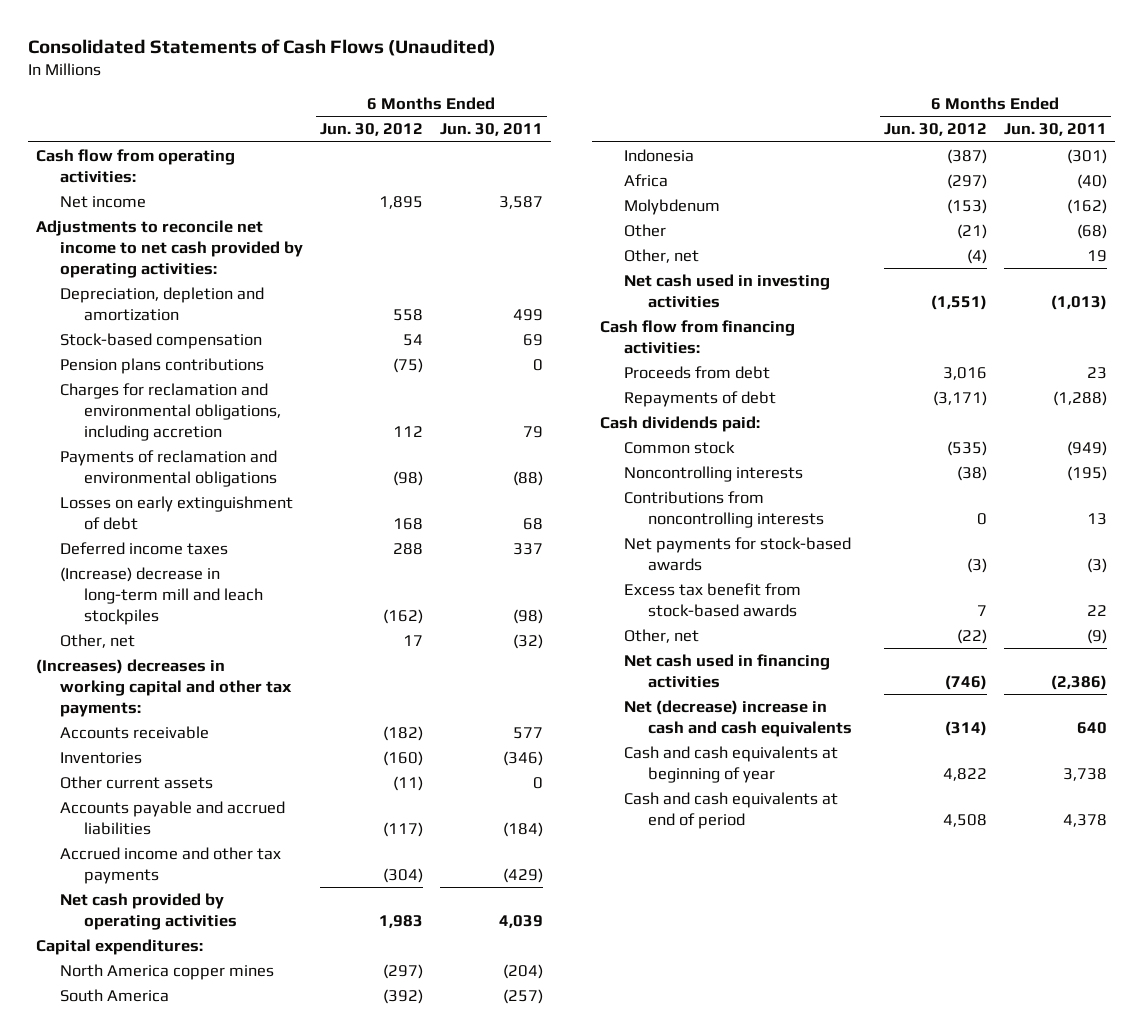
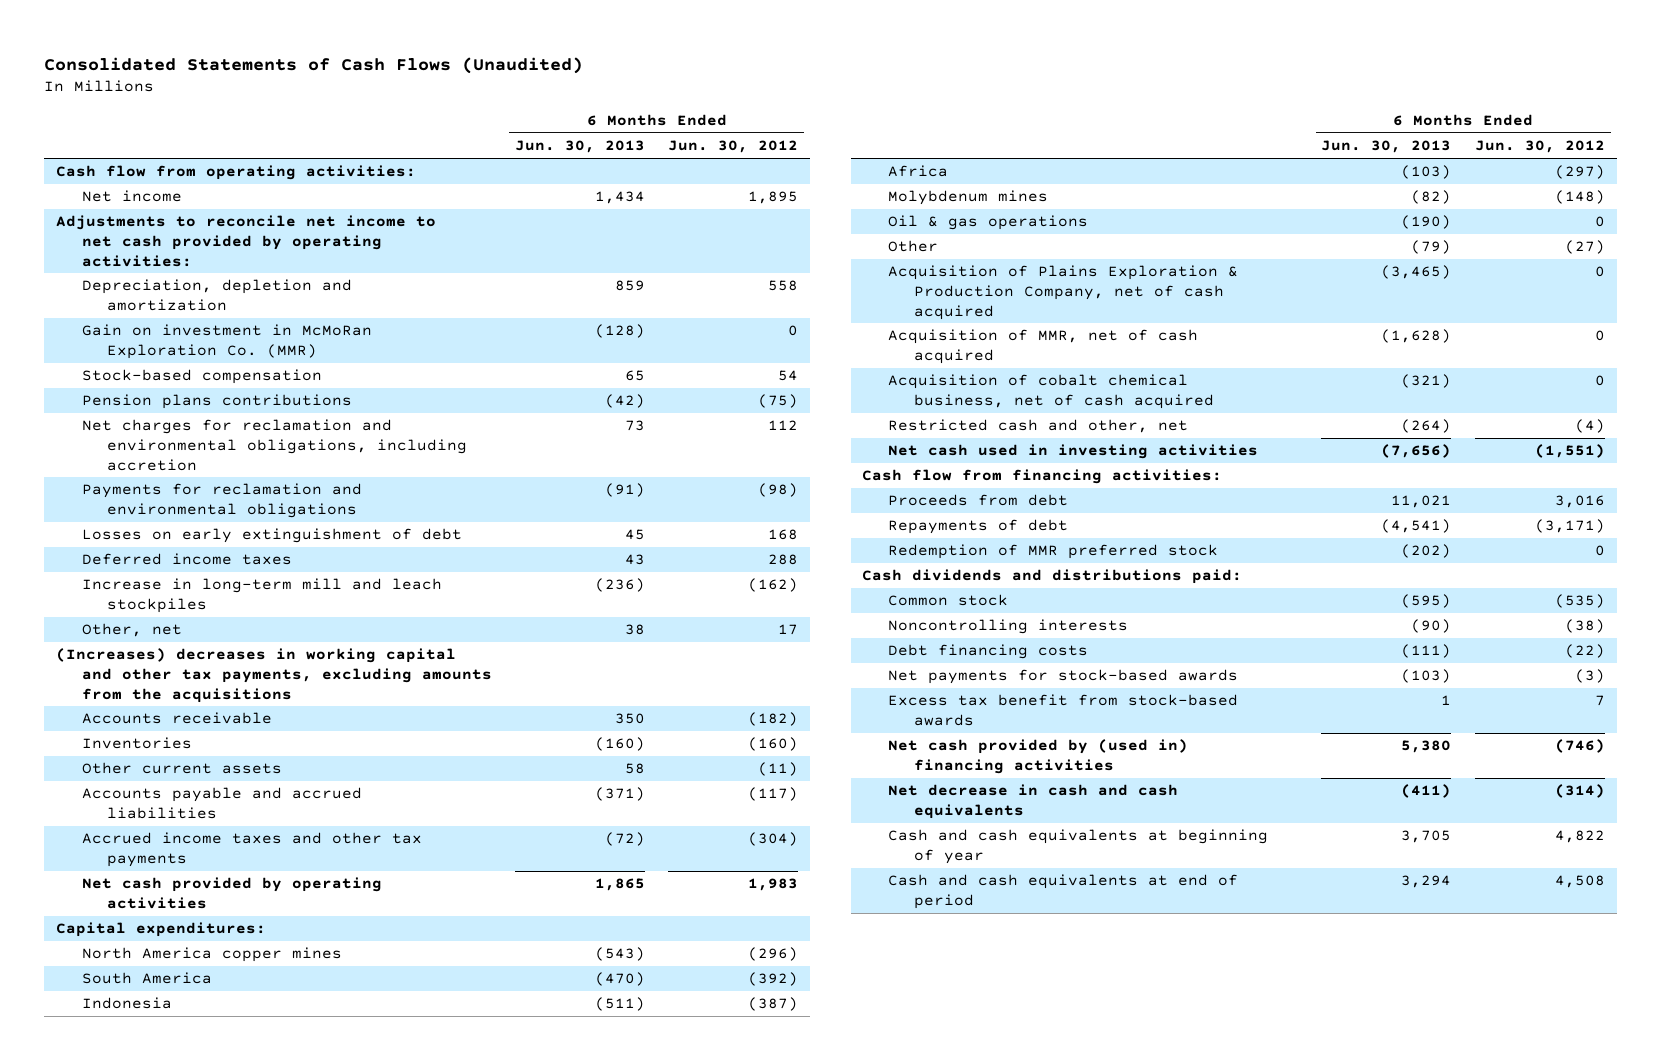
- | 6 Months Ended Jun. 30, 2012 | 6 Months Ended Jun. 30, 2011
+ | 6 Months Ended Jun. 30, 2013 | 6 Months Ended Jun. 30, 2012
+ Gain on investment in McMoRan Exploration Co. (MMR) | (128) | 0
- Charges for reclamation and environmental obligations, including accretion | 112 | 79
- Payments of reclamation and environmental obligations | (98) | (88)
+ Net charges for reclamation and environmental obligations, including accretion | 73 | 112
+ Payments for reclamation and environmental obligations | (91) | (98)
- (Increase) decrease in long-term mill and leach stockpiles | (162) | (98)
+ Increase in long-term mill and leach stockpiles | (236) | (162)
- (Increases) decreases in working capital and other tax payments:
+ (Increases) decreases in working capital and other tax payments, excluding amounts from the acquisitions
- Accrued income and other tax payments | (304) | (429)
+ Accrued income taxes and other tax payments | (72) | (304)
- North America copper mines | (297) | (204)
+ North America copper mines | (543) | (296)
- Molybdenum | (153) | (162)
- Other | (21) | (68)
- Other, net | (4) | 19
+ Molybdenum mines | (82) | (148)
+ Oil & gas operations | (190) | 0
+ Other | (79) | (27)
+ Acquisition of Plains Exploration & Production Company, net of cash acquired | (3,465) | 0
+ Acquisition of MMR, net of cash acquired | (1,628) | 0
+ Acquisition of cobalt chemical business, net of cash acquired | (321) | 0
+ Restricted cash and other, net | (264) | (4)
- Cash dividends paid:
+ Redemption of MMR preferred stock | (202) | 0
+ Cash dividends and distributions paid:
- Contributions from noncontrolling interests | 0 | 13
+ Debt financing costs | (111) | (22)
- Other, net | (22) | (9)
- Net cash used in financing activities | (746) | (2,386)
- Net (decrease) increase in cash and cash equivalents | (314) | 640
+ Net cash provided by (used in) financing activities | 5,380 | (746)
+ Net decrease in cash and cash equivalents | (411) | (314)

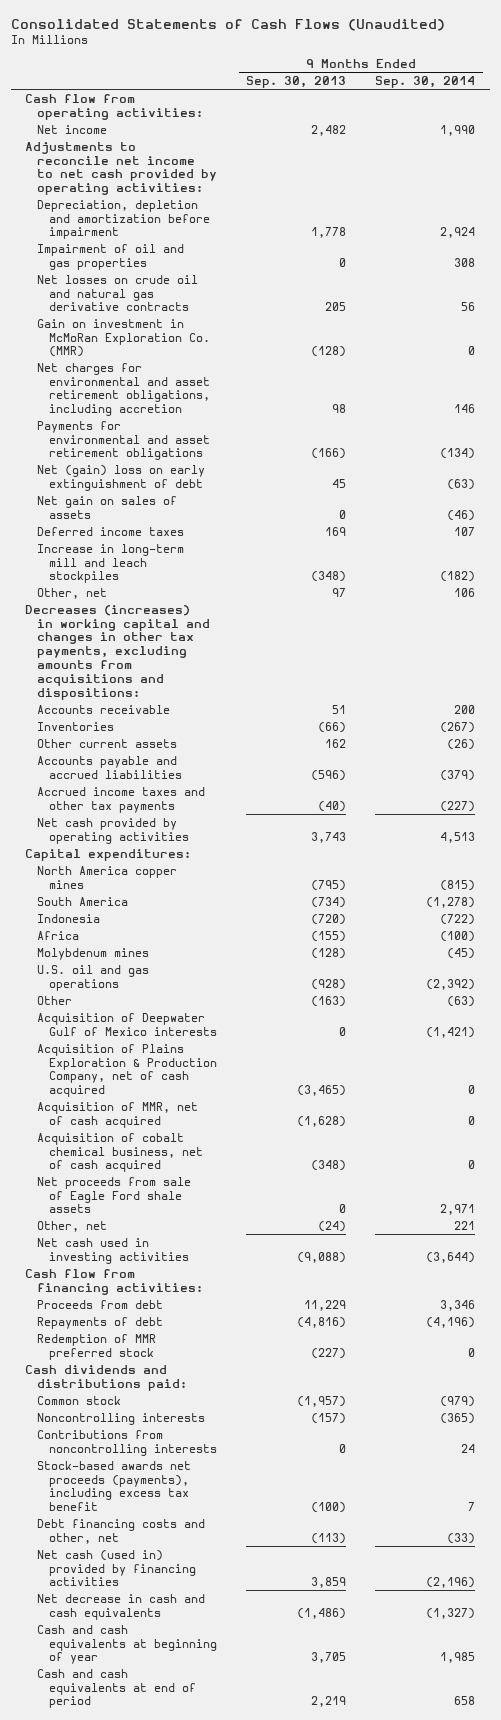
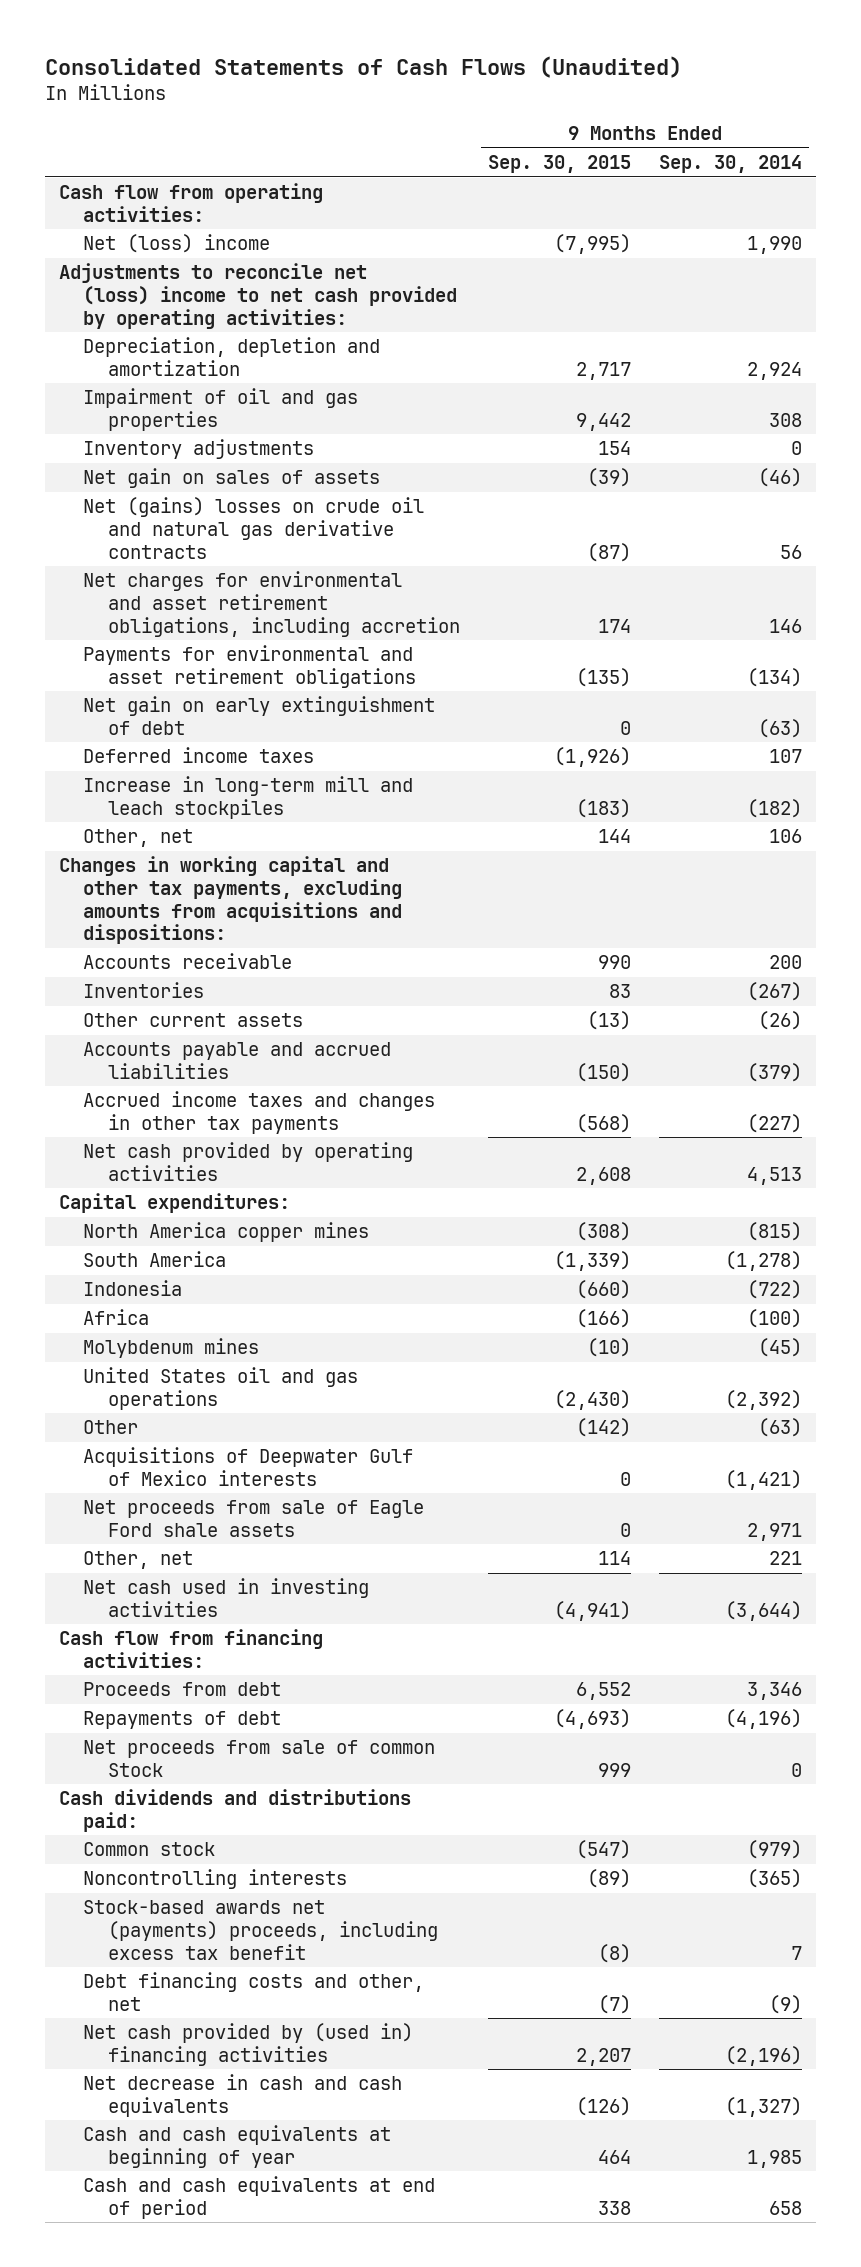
- | 9 Months Ended Sep. 30, 2013 | 9 Months Ended Sep. 30, 2014
+ | 9 Months Ended Sep. 30, 2015 | 9 Months Ended Sep. 30, 2014
- Net income | 2,482 | 1,990
- Adjustments to reconcile net income to net cash provided by operating activities:
- Depreciation, depletion and amortization before impairment | 1,778 | 2,924
+ Net (loss) income | (7,995) | 1,990
+ Adjustments to reconcile net (loss) income to net cash provided by operating activities:
+ Depreciation, depletion and amortization | 2,717 | 2,924
- Net losses on crude oil and natural gas derivative contracts | 205 | 56
- Gain on investment in McMoRan Exploration Co. (MMR) | (128) | 0
+ Inventory adjustments | 154 | 0
moved up: Net gain on sales of assets | (39) | (46)
+ Net (gains) losses on crude oil and natural gas derivative contracts | (87) | 56
- Net (gain) loss on early extinguishment of debt | 45 | (63)
+ Net gain on early extinguishment of debt | 0 | (63)
- Decreases (increases) in working capital and changes in other tax payments, excluding amounts from acquisitions and dispositions:
+ Changes in working capital and other tax payments, excluding amounts from acquisitions and dispositions:
- Accrued income taxes and other tax payments | (40) | (227)
+ Accrued income taxes and changes in other tax payments | (568) | (227)
- U.S. oil and gas operations | (928) | (2,392)
+ United States oil and gas operations | (2,430) | (2,392)
- Acquisition of Deepwater Gulf of Mexico interests | 0 | (1,421)
- Acquisition of Plains Exploration & Production Company, net of cash acquired | (3,465) | 0
- Acquisition of MMR, net of cash acquired | (1,628) | 0
- Acquisition of cobalt chemical business, net of cash acquired | (348) | 0
+ Acquisitions of Deepwater Gulf of Mexico interests | 0 | (1,421)
- Redemption of MMR preferred stock | (227) | 0
+ Net proceeds from sale of common Stock | 999 | 0
- Contributions from noncontrolling interests | 0 | 24
- Stock-based awards net proceeds (payments), including excess tax benefit | (100) | 7
- Debt financing costs and other, net | (113) | (33)
- Net cash (used in) provided by financing activities | 3,859 | (2,196)
+ Stock-based awards net (payments) proceeds, including excess tax benefit | (8) | 7
+ Debt financing costs and other, net | (7) | (9)
+ Net cash provided by (used in) financing activities | 2,207 | (2,196)

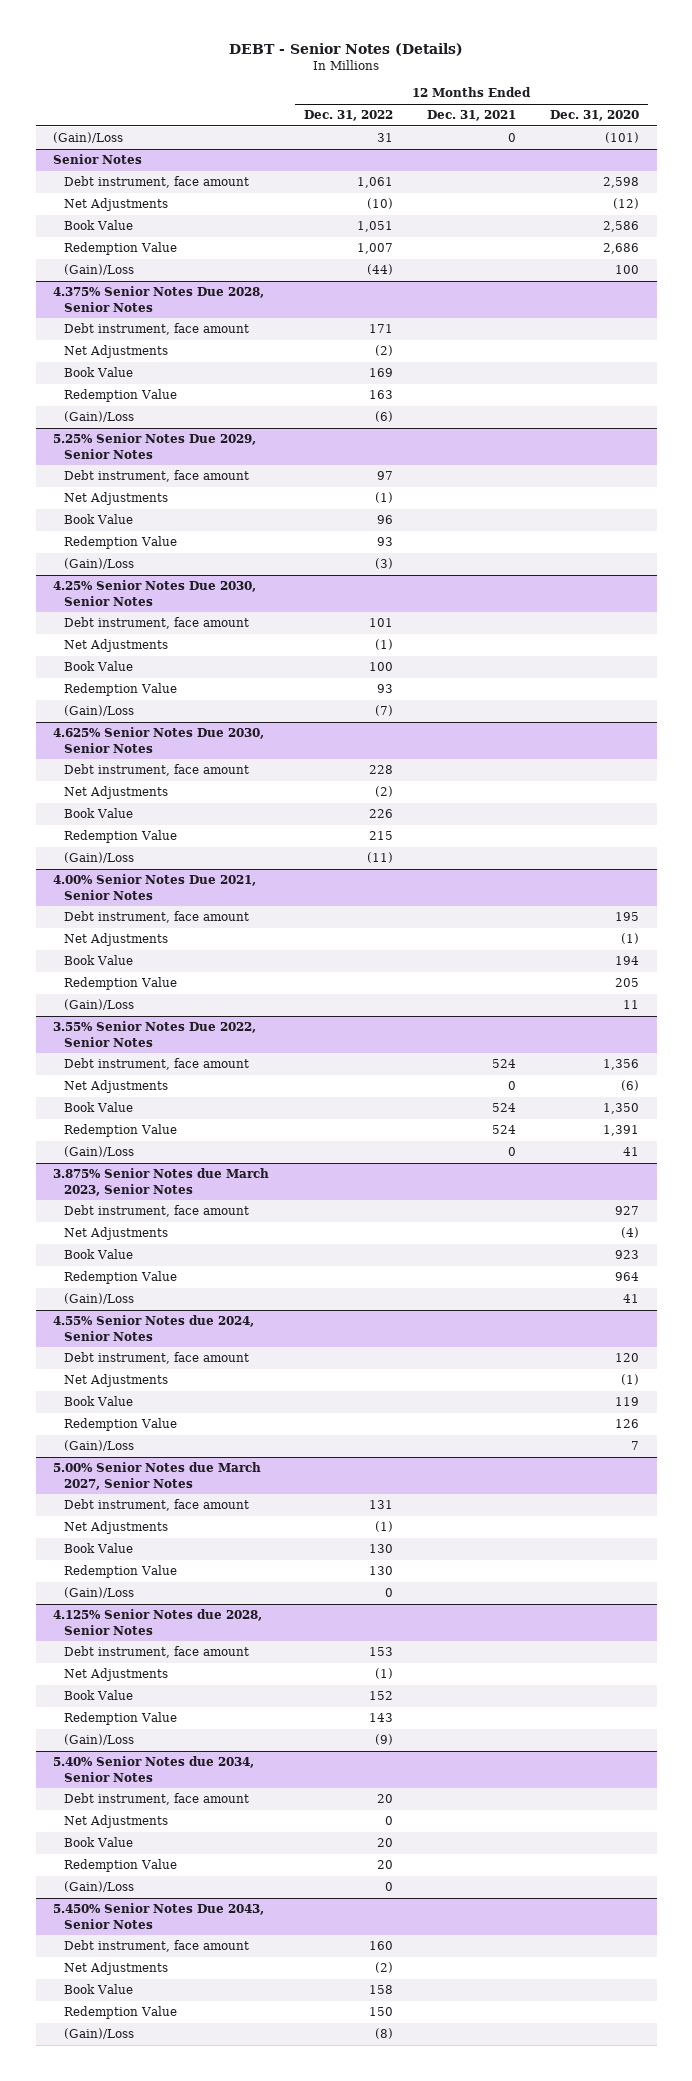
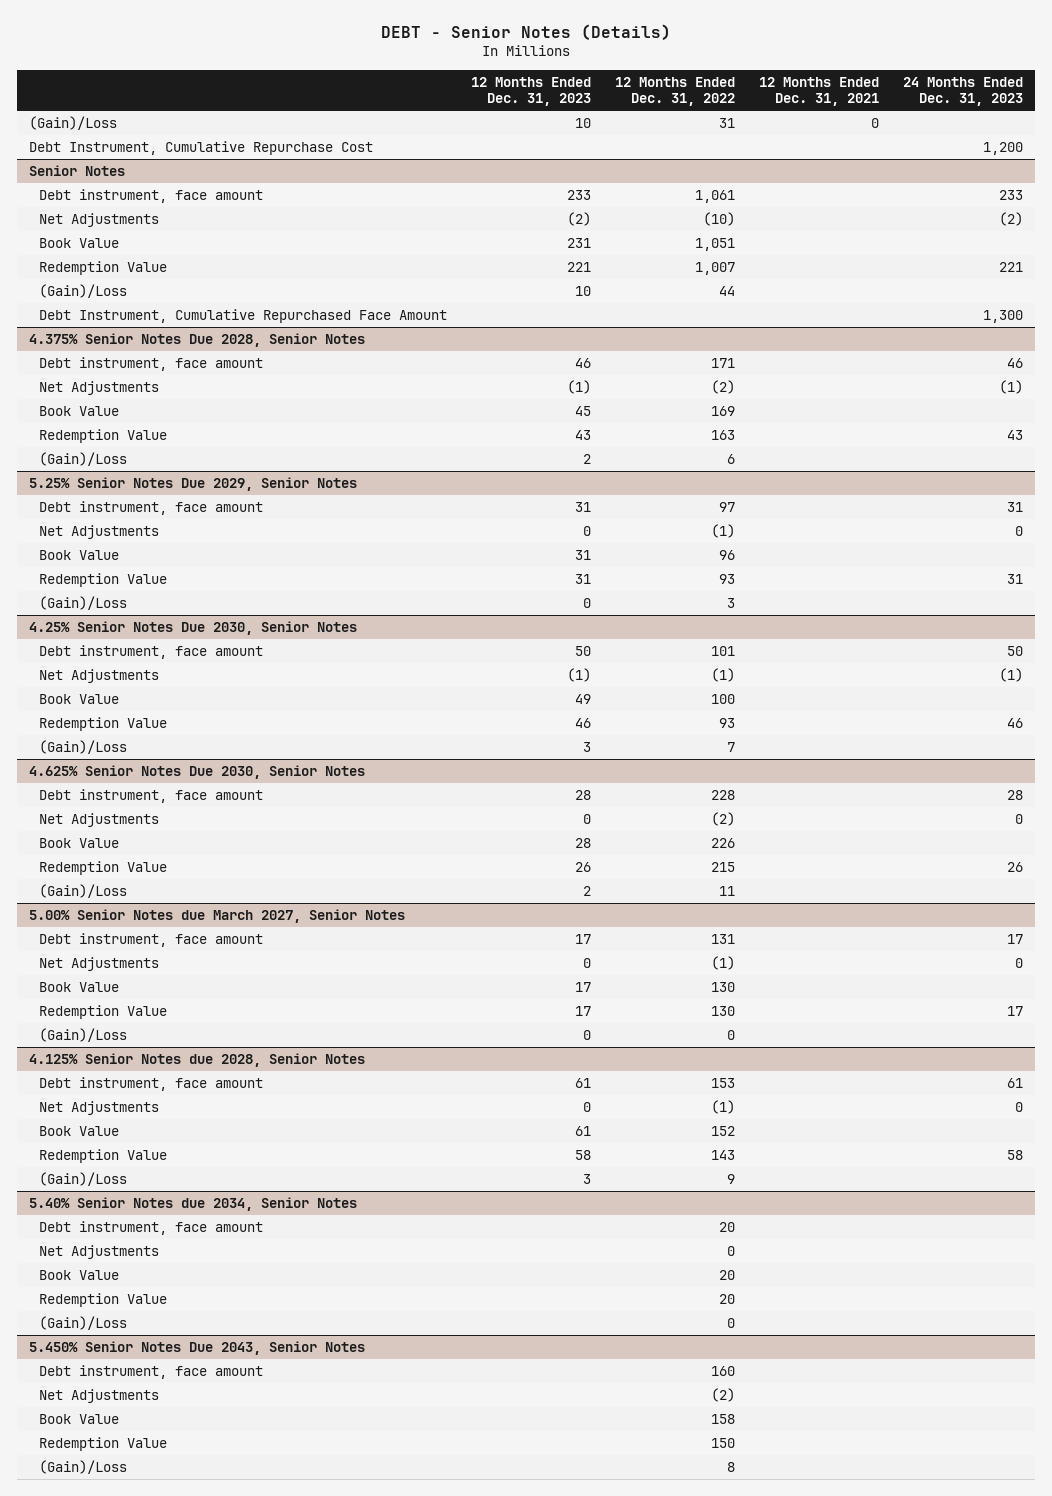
- | 12 Months Ended Dec. 31, 2022 | 12 Months Ended Dec. 31, 2021 | 12 Months Ended Dec. 31, 2020
+ | 12 Months Ended Dec. 31, 2023 | 12 Months Ended Dec. 31, 2022 | 12 Months Ended Dec. 31, 2021 | 24 Months Ended Dec. 31, 2023
+ Debt Instrument, Cumulative Repurchase Cost | | | | 1,200
@ Senior Notes
- (Gain)/Loss | (44) | | 100
+ (Gain)/Loss | 10 | 44 | |
+ Debt Instrument, Cumulative Repurchased Face Amount | | | | 1,300
@ 4.375% Senior Notes Due 2028, Senior Notes
- (Gain)/Loss | (6) | |
+ (Gain)/Loss | 2 | 6 | |
@ 5.25% Senior Notes Due 2029, Senior Notes
- (Gain)/Loss | (3) | |
+ (Gain)/Loss | 0 | 3 | |
@ 4.25% Senior Notes Due 2030, Senior Notes
- (Gain)/Loss | (7) | |
+ (Gain)/Loss | 3 | 7 | |
@ 4.625% Senior Notes Due 2030, Senior Notes
- (Gain)/Loss | (11) | |
- 4.00% Senior Notes Due 2021, Senior Notes
- Debt instrument, face amount | | | 195
- Net Adjustments | | | (1)
- Book Value | | | 194
- Redemption Value | | | 205
- (Gain)/Loss | | | 11
- 3.55% Senior Notes Due 2022, Senior Notes
- Debt instrument, face amount | | 524 | 1,356
- Net Adjustments | | 0 | (6)
- Book Value | | 524 | 1,350
- Redemption Value | | 524 | 1,391
- (Gain)/Loss | | 0 | 41
- 3.875% Senior Notes due March 2023, Senior Notes
- Debt instrument, face amount | | | 927
- Net Adjustments | | | (4)
- Book Value | | | 923
- Redemption Value | | | 964
- (Gain)/Loss | | | 41
- 4.55% Senior Notes due 2024, Senior Notes
- Debt instrument, face amount | | | 120
- Net Adjustments | | | (1)
- Book Value | | | 119
- Redemption Value | | | 126
- (Gain)/Loss | | | 7
@ 4.625% Senior Notes Due 2030, Senior Notes
+ (Gain)/Loss | 2 | 11 | |
@ 4.125% Senior Notes due 2028, Senior Notes
- (Gain)/Loss | (9) | |
+ (Gain)/Loss | 3 | 9 | |
@ 5.450% Senior Notes Due 2043, Senior Notes
- (Gain)/Loss | (8) | |
+ (Gain)/Loss | | 8 | |

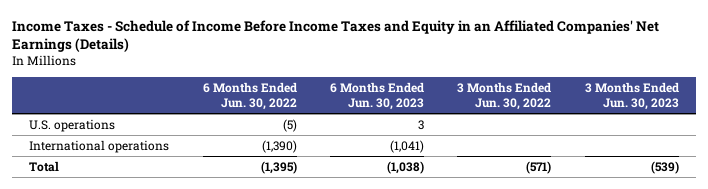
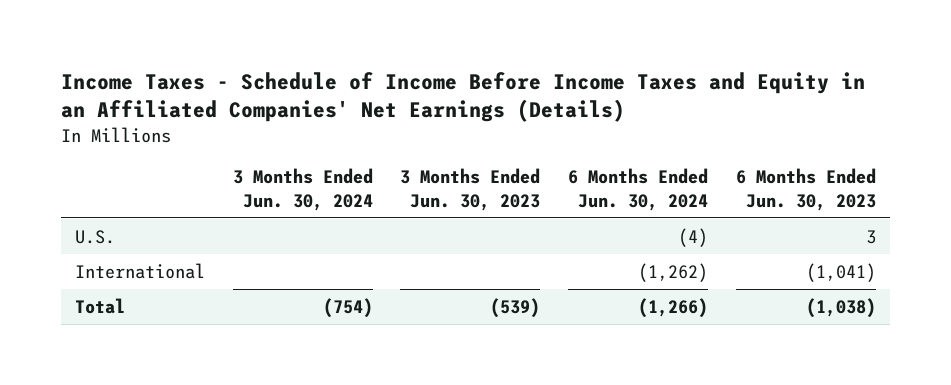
- | 6 Months Ended Jun. 30, 2022 | 6 Months Ended Jun. 30, 2023 | 3 Months Ended Jun. 30, 2022 | 3 Months Ended Jun. 30, 2023
+ | 3 Months Ended Jun. 30, 2024 | 3 Months Ended Jun. 30, 2023 | 6 Months Ended Jun. 30, 2024 | 6 Months Ended Jun. 30, 2023
- U.S. operations | (5) | 3 | |
- International operations | (1,390) | (1,041) | |
+ U.S. | | | (4) | 3
+ International | | | (1,262) | (1,041)

